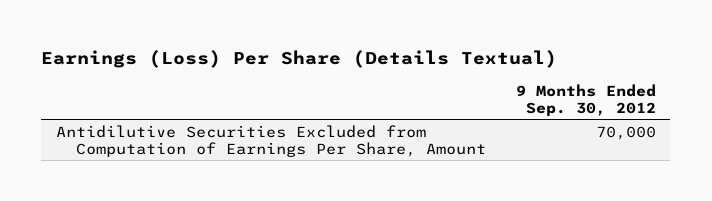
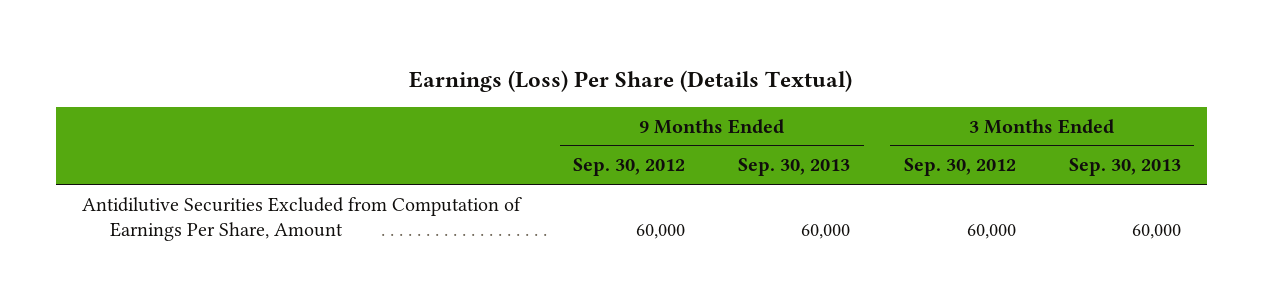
- | 9 Months Ended Sep. 30, 2012
+ | 9 Months Ended Sep. 30, 2012 | 9 Months Ended Sep. 30, 2013 | 3 Months Ended Sep. 30, 2012 | 3 Months Ended Sep. 30, 2013
- Antidilutive Securities Excluded from Computation of Earnings Per Share, Amount | 70,000
+ Antidilutive Securities Excluded from Computation of Earnings Per Share, Amount | 60,000 | 60,000 | 60,000 | 60,000

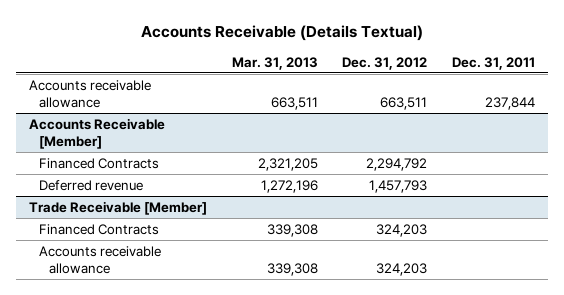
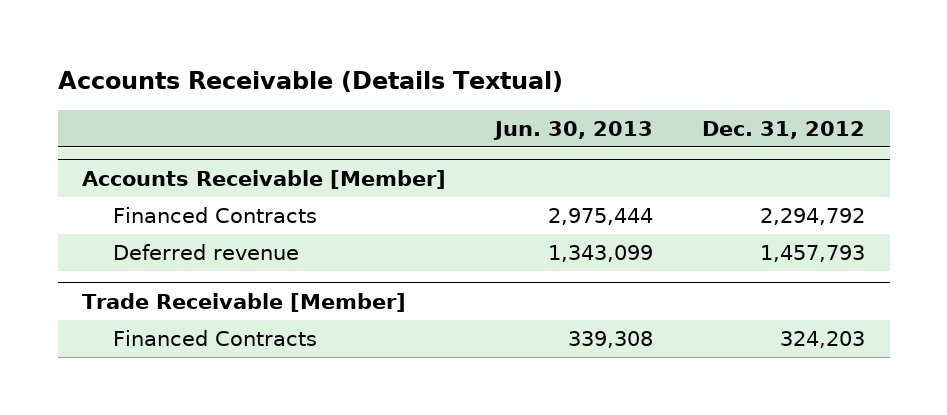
- | Mar. 31, 2013 | Dec. 31, 2012 | Dec. 31, 2011
+ | Jun. 30, 2013 | Dec. 31, 2012
- Accounts receivable allowance | 663,511 | 663,511 | 237,844
@ Trade Receivable [Member]
- Accounts receivable allowance | 339,308 | 324,203 |

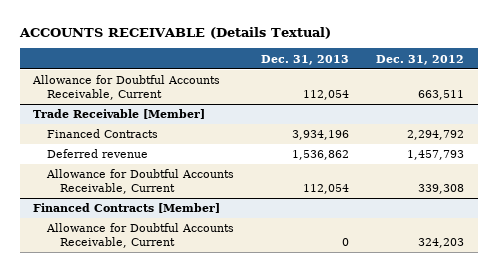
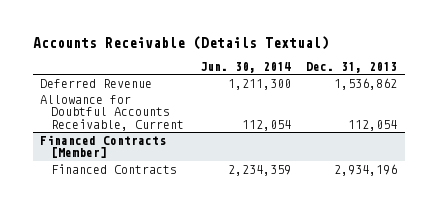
- ACCOUNTS RECEIVABLE (Details Textual)
+ Accounts Receivable (Details Textual)
- | Dec. 31, 2013 | Dec. 31, 2012
+ | Jun. 30, 2014 | Dec. 31, 2013
- Allowance for Doubtful Accounts Receivable, Current | 112,054 | 663,511
- Trade Receivable [Member]
- Financed Contracts | 3,934,196 | 2,294,792
- Deferred revenue | 1,536,862 | 1,457,793
+ Deferred Revenue | 1,211,300 | 1,536,862
@ Financed Contracts [Member]
- Allowance for Doubtful Accounts Receivable, Current | 0 | 324,203
+ Financed Contracts | 2,234,359 | 2,934,196

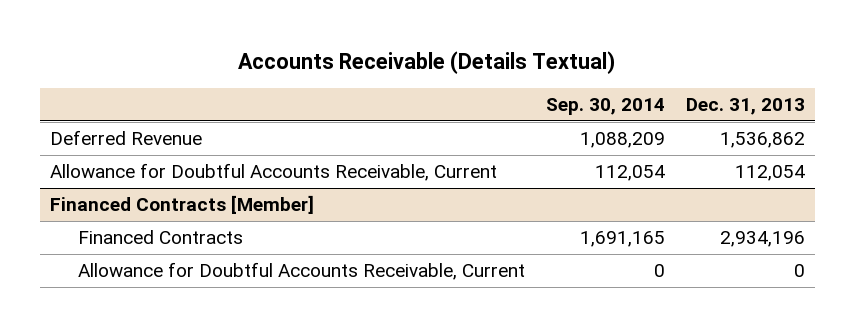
- | Jun. 30, 2014 | Dec. 31, 2013
+ | Sep. 30, 2014 | Dec. 31, 2013
@ Financed Contracts [Member]
+ Allowance for Doubtful Accounts Receivable, Current | 0 | 0

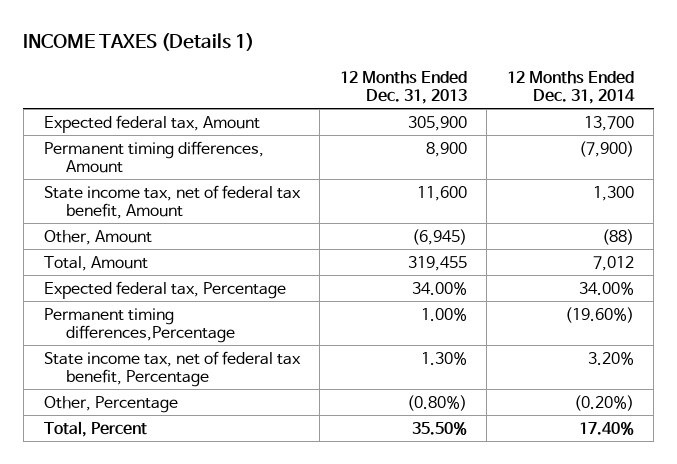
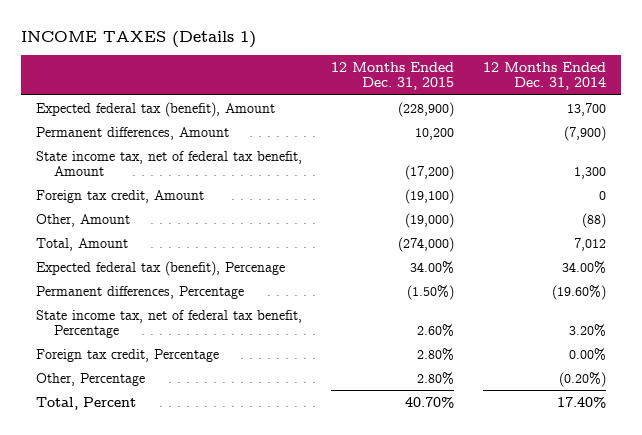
- | 12 Months Ended Dec. 31, 2013 | 12 Months Ended Dec. 31, 2014
+ | 12 Months Ended Dec. 31, 2015 | 12 Months Ended Dec. 31, 2014
- Expected federal tax, Amount | 305,900 | 13,700
- Permanent timing differences, Amount | 8,900 | (7,900)
+ Expected federal tax (benefit), Amount | (228,900) | 13,700
+ Permanent differences, Amount | 10,200 | (7,900)
+ Foreign tax credit, Amount | (19,100) | 0
- Expected federal tax, Percentage | 34.00% | 34.00%
- Permanent timing differences,Percentage | 1.00% | (19.60%)
+ Expected federal tax (benefit), Percenage | 34.00% | 34.00%
+ Permanent differences, Percentage | (1.50%) | (19.60%)
+ Foreign tax credit, Percentage | 2.80% | 0.00%

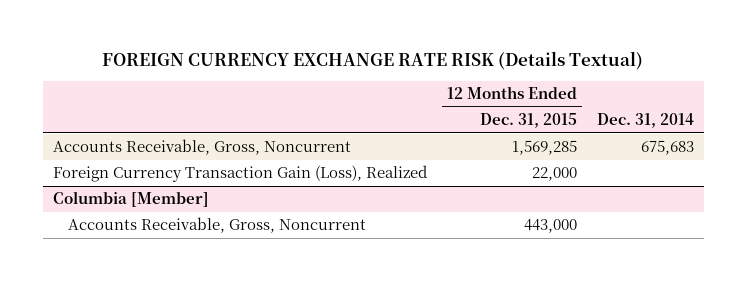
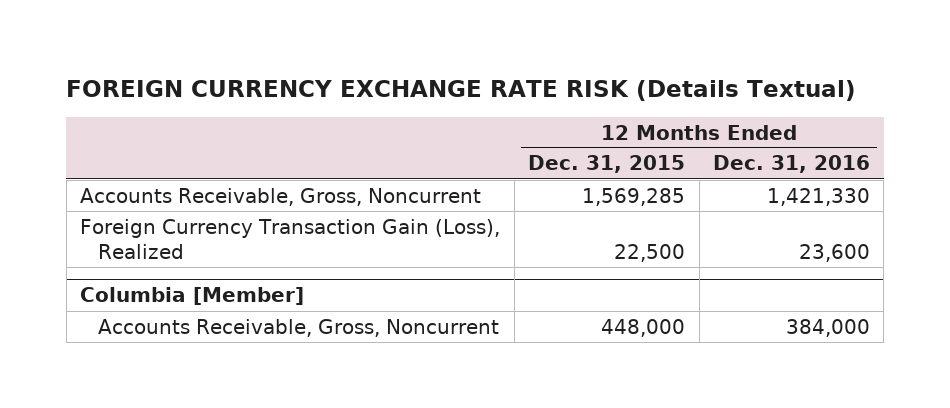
- | 12 Months Ended Dec. 31, 2015 | Dec. 31, 2014
+ | 12 Months Ended Dec. 31, 2015 | 12 Months Ended Dec. 31, 2016
- Foreign Currency Transaction Gain (Loss), Realized | 22,000 |
+ Foreign Currency Transaction Gain (Loss), Realized | 22,500 | 23,600
@ Columbia [Member]
- Accounts Receivable, Gross, Noncurrent | 443,000 |
+ Accounts Receivable, Gross, Noncurrent | 448,000 | 384,000

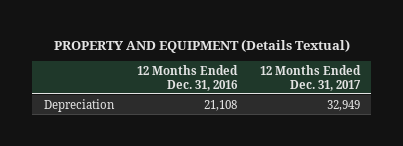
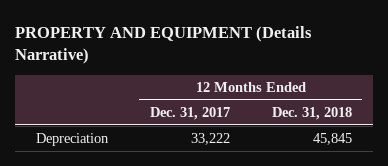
- PROPERTY AND EQUIPMENT (Details Textual)
+ PROPERTY AND EQUIPMENT (Details Narrative)
- | 12 Months Ended Dec. 31, 2016 | 12 Months Ended Dec. 31, 2017
+ | 12 Months Ended Dec. 31, 2017 | 12 Months Ended Dec. 31, 2018
- Depreciation | 21,108 | 32,949
+ Depreciation | 33,222 | 45,845

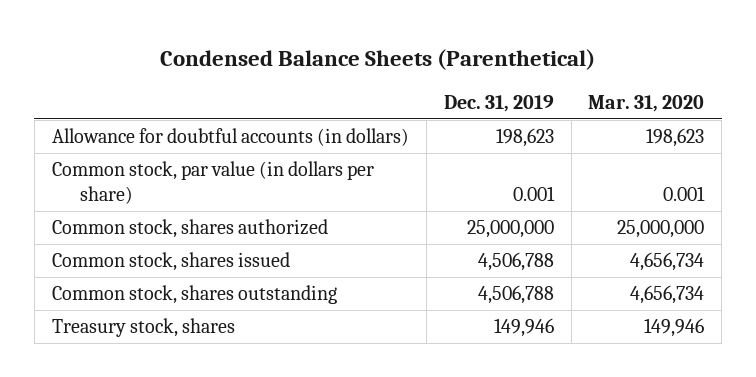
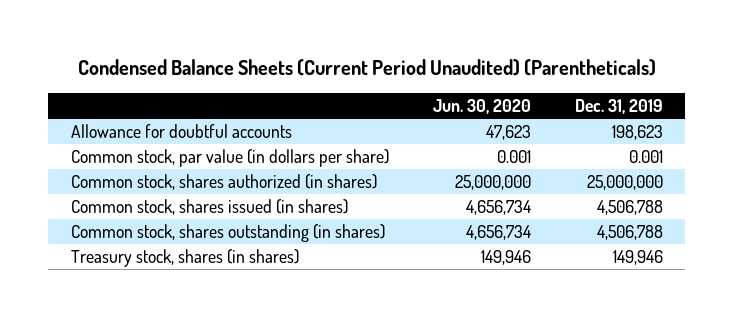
- Condensed Balance Sheets (Parenthetical)
+ Condensed Balance Sheets (Current Period Unaudited) (Parentheticals)
- | Dec. 31, 2019 | Mar. 31, 2020
+ | Jun. 30, 2020 | Dec. 31, 2019
- Allowance for doubtful accounts (in dollars) | 198,623 | 198,623
+ Allowance for doubtful accounts | 47,623 | 198,623
- Common stock, shares authorized | 25,000,000 | 25,000,000
- Common stock, shares issued | 4,506,788 | 4,656,734
- Common stock, shares outstanding | 4,506,788 | 4,656,734
- Treasury stock, shares | 149,946 | 149,946
+ Common stock, shares authorized (in shares) | 25,000,000 | 25,000,000
+ Common stock, shares issued (in shares) | 4,656,734 | 4,506,788
+ Common stock, shares outstanding (in shares) | 4,656,734 | 4,506,788
+ Treasury stock, shares (in shares) | 149,946 | 149,946

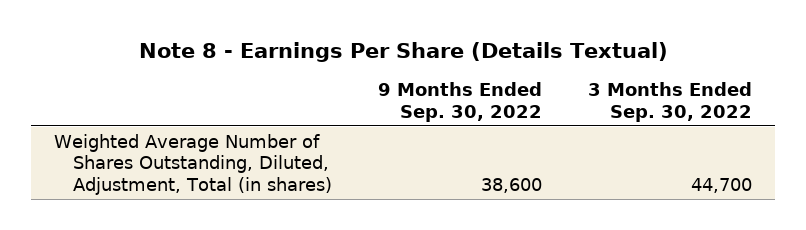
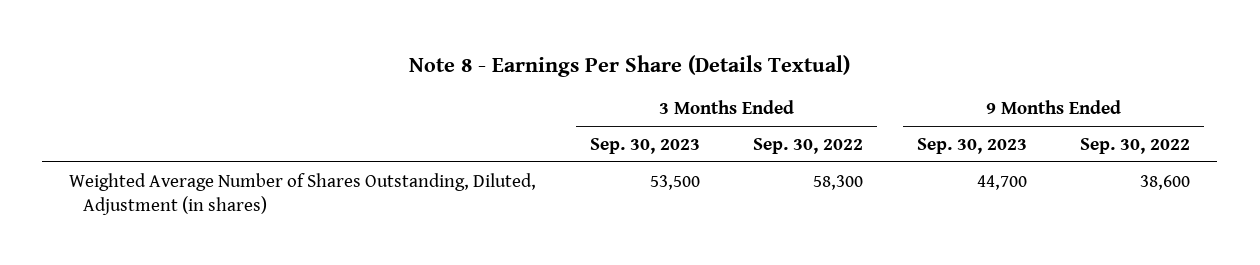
- | 9 Months Ended Sep. 30, 2022 | 3 Months Ended Sep. 30, 2022
+ | 3 Months Ended Sep. 30, 2023 | 3 Months Ended Sep. 30, 2022 | 9 Months Ended Sep. 30, 2023 | 9 Months Ended Sep. 30, 2022
- Weighted Average Number of Shares Outstanding, Diluted, Adjustment, Total (in shares) | 38,600 | 44,700
+ Weighted Average Number of Shares Outstanding, Diluted, Adjustment (in shares) | 53,500 | 58,300 | 44,700 | 38,600

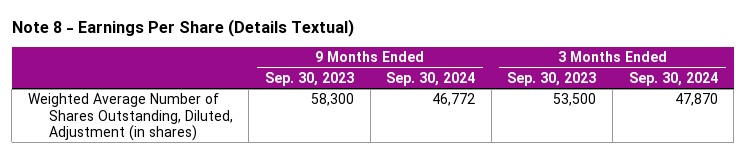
- | 3 Months Ended Sep. 30, 2023 | 3 Months Ended Sep. 30, 2022 | 9 Months Ended Sep. 30, 2023 | 9 Months Ended Sep. 30, 2022
+ | 9 Months Ended Sep. 30, 2023 | 9 Months Ended Sep. 30, 2024 | 3 Months Ended Sep. 30, 2023 | 3 Months Ended Sep. 30, 2024
- Weighted Average Number of Shares Outstanding, Diluted, Adjustment (in shares) | 53,500 | 58,300 | 44,700 | 38,600
+ Weighted Average Number of Shares Outstanding, Diluted, Adjustment (in shares) | 58,300 | 46,772 | 53,500 | 47,870

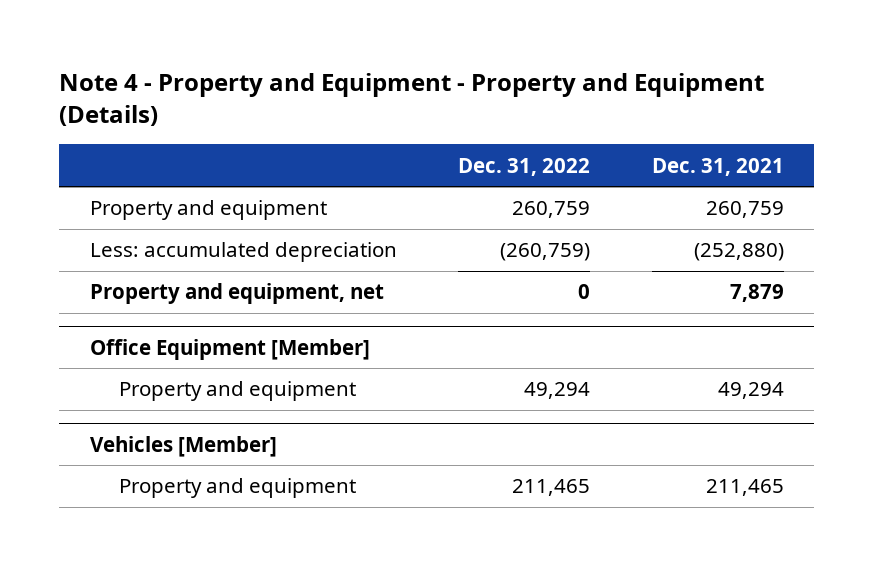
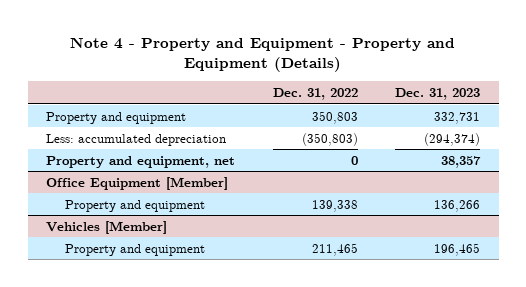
- | Dec. 31, 2022 | Dec. 31, 2021
+ | Dec. 31, 2022 | Dec. 31, 2023
- Property and equipment | 260,759 | 260,759
- Less: accumulated depreciation | (260,759) | (252,880)
+ Property and equipment | 350,803 | 332,731
+ Less: accumulated depreciation | (350,803) | (294,374)
@ Office Equipment [Member]
- Property and equipment | 49,294 | 49,294
+ Property and equipment | 139,338 | 136,266

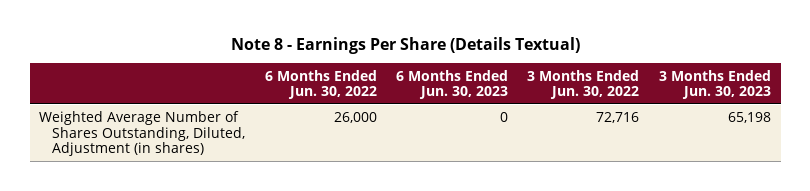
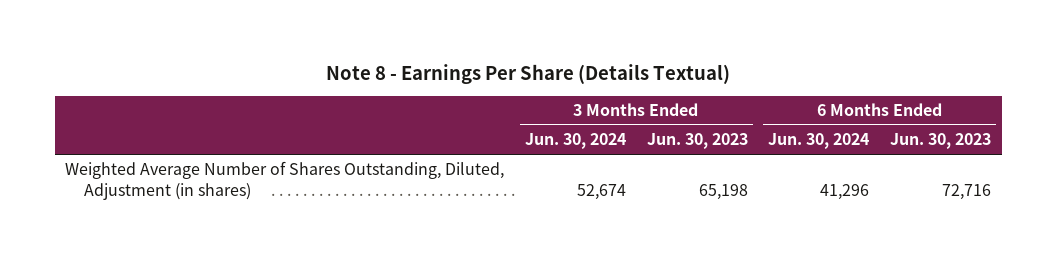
- | 6 Months Ended Jun. 30, 2022 | 6 Months Ended Jun. 30, 2023 | 3 Months Ended Jun. 30, 2022 | 3 Months Ended Jun. 30, 2023
+ | 3 Months Ended Jun. 30, 2024 | 3 Months Ended Jun. 30, 2023 | 6 Months Ended Jun. 30, 2024 | 6 Months Ended Jun. 30, 2023
- Weighted Average Number of Shares Outstanding, Diluted, Adjustment (in shares) | 26,000 | 0 | 72,716 | 65,198
+ Weighted Average Number of Shares Outstanding, Diluted, Adjustment (in shares) | 52,674 | 65,198 | 41,296 | 72,716

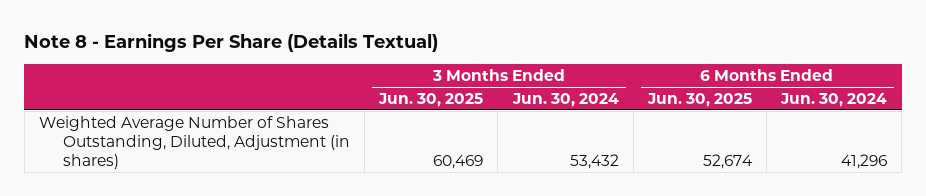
- | 3 Months Ended Jun. 30, 2024 | 3 Months Ended Jun. 30, 2023 | 6 Months Ended Jun. 30, 2024 | 6 Months Ended Jun. 30, 2023
+ | 3 Months Ended Jun. 30, 2025 | 3 Months Ended Jun. 30, 2024 | 6 Months Ended Jun. 30, 2025 | 6 Months Ended Jun. 30, 2024
- Weighted Average Number of Shares Outstanding, Diluted, Adjustment (in shares) | 52,674 | 65,198 | 41,296 | 72,716
+ Weighted Average Number of Shares Outstanding, Diluted, Adjustment (in shares) | 60,469 | 53,432 | 52,674 | 41,296

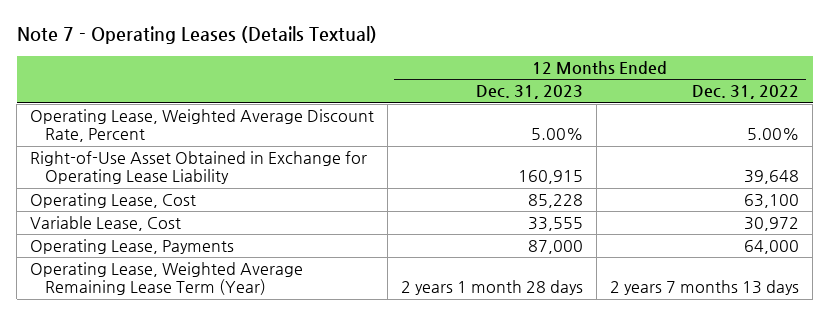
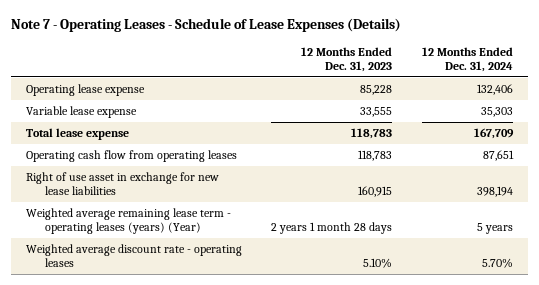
- Note 7 - Operating Leases (Details Textual)
+ Note 7 - Operating Leases - Schedule of Lease Expenses (Details)
- | 12 Months Ended Dec. 31, 2023 | 12 Months Ended Dec. 31, 2022
+ | 12 Months Ended Dec. 31, 2023 | 12 Months Ended Dec. 31, 2024
- Operating Lease, Weighted Average Discount Rate, Percent | 5.00% | 5.00%
- Right-of-Use Asset Obtained in Exchange for Operating Lease Liability | 160,915 | 39,648
- Operating Lease, Cost | 85,228 | 63,100
- Variable Lease, Cost | 33,555 | 30,972
- Operating Lease, Payments | 87,000 | 64,000
- Operating Lease, Weighted Average Remaining Lease Term (Year) | 2 years 1 month 28 days | 2 years 7 months 13 days
+ Operating lease expense | 85,228 | 132,406
+ Variable lease expense | 33,555 | 35,303
+ Total lease expense | 118,783 | 167,709
+ Operating cash flow from operating leases | 118,783 | 87,651
+ Right of use asset in exchange for new lease liabilities | 160,915 | 398,194
+ Weighted average remaining lease term - operating leases (years) (Year) | 2 years 1 month 28 days | 5 years
+ Weighted average discount rate - operating leases | 5.10% | 5.70%

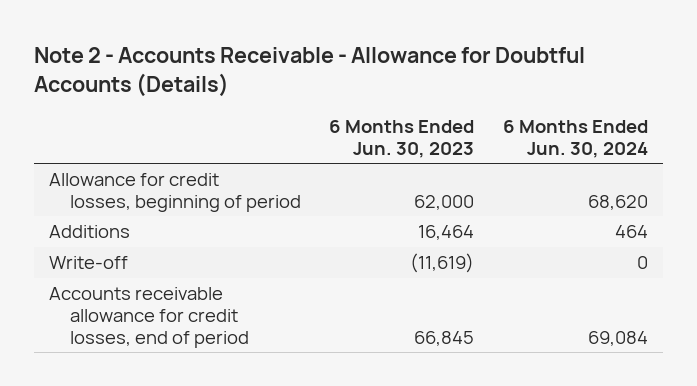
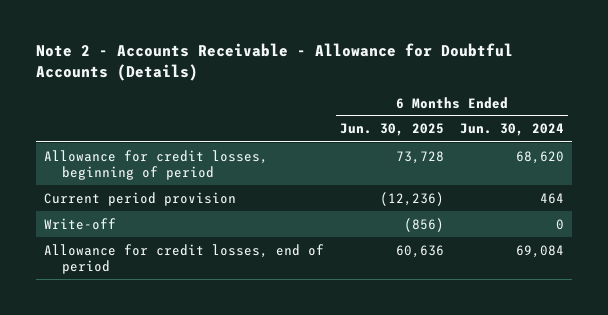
- | 6 Months Ended Jun. 30, 2023 | 6 Months Ended Jun. 30, 2024
+ | 6 Months Ended Jun. 30, 2025 | 6 Months Ended Jun. 30, 2024
- Additions | 16,464 | 464
+ Current period provision | (12,236) | 464
- Accounts receivable allowance for credit losses, end of period | 66,845 | 69,084
+ Allowance for credit losses, end of period | 60,636 | 69,084

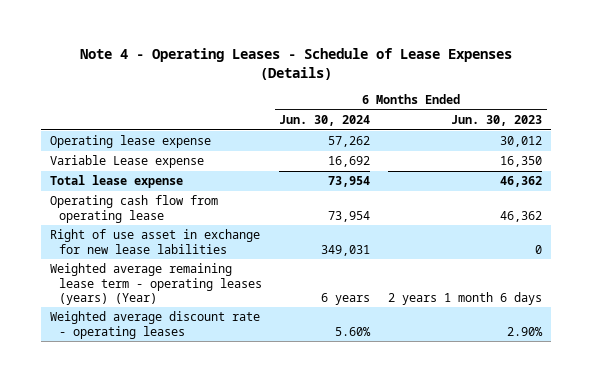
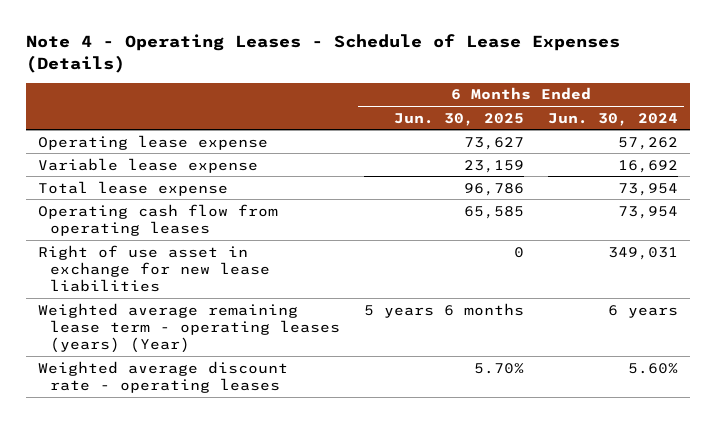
- | 6 Months Ended Jun. 30, 2024 | 6 Months Ended Jun. 30, 2023
+ | 6 Months Ended Jun. 30, 2025 | 6 Months Ended Jun. 30, 2024
- Variable Lease expense | 16,692 | 16,350
+ Variable lease expense | 23,159 | 16,692
- Operating cash flow from operating lease | 73,954 | 46,362
- Right of use asset in exchange for new lease labilities | 349,031 | 0
+ Operating cash flow from operating leases | 65,585 | 73,954
+ Right of use asset in exchange for new lease liabilities | 0 | 349,031

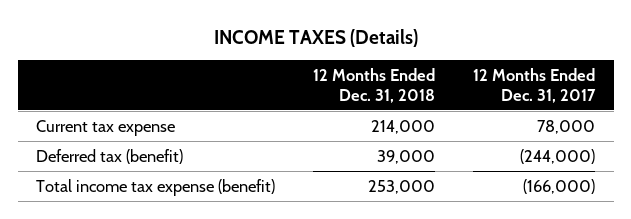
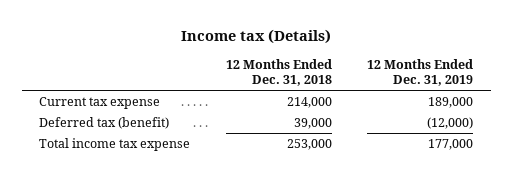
- INCOME TAXES (Details)
+ Income tax (Details)
- | 12 Months Ended Dec. 31, 2018 | 12 Months Ended Dec. 31, 2017
+ | 12 Months Ended Dec. 31, 2018 | 12 Months Ended Dec. 31, 2019
- Total income tax expense (benefit) | 253,000 | (166,000)
+ Total income tax expense | 253,000 | 177,000

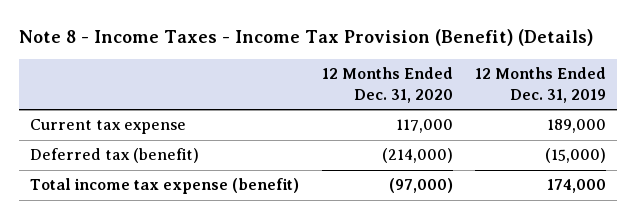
- Income tax (Details)
+ Note 8 - Income Taxes - Income Tax Provision (Benefit) (Details)
- | 12 Months Ended Dec. 31, 2018 | 12 Months Ended Dec. 31, 2019
+ | 12 Months Ended Dec. 31, 2020 | 12 Months Ended Dec. 31, 2019
- Deferred tax (benefit) | 39,000 | (12,000)
- Total income tax expense | 253,000 | 177,000
+ Deferred tax (benefit) | (214,000) | (15,000)
+ Total income tax expense (benefit) | (97,000) | 174,000

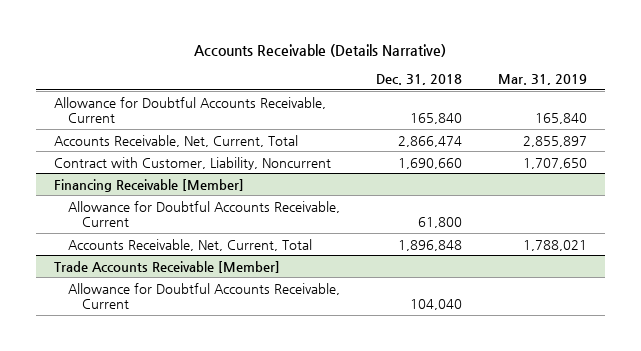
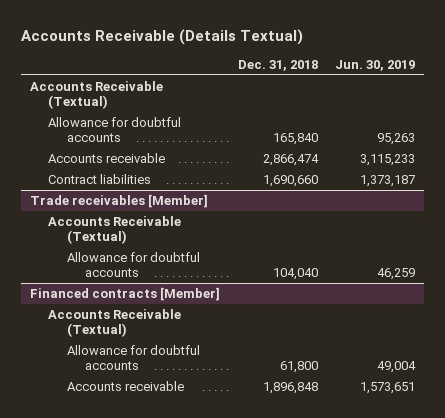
- Accounts Receivable (Details Narrative)
+ Accounts Receivable (Details Textual)
- | Dec. 31, 2018 | Mar. 31, 2019
+ | Dec. 31, 2018 | Jun. 30, 2019
- Allowance for Doubtful Accounts Receivable, Current | 165,840 | 165,840
- Accounts Receivable, Net, Current, Total | 2,866,474 | 2,855,897
- Contract with Customer, Liability, Noncurrent | 1,690,660 | 1,707,650
- Financing Receivable [Member]
- Allowance for Doubtful Accounts Receivable, Current | 61,800 |
- Accounts Receivable, Net, Current, Total | 1,896,848 | 1,788,021
- Trade Accounts Receivable [Member]
- Allowance for Doubtful Accounts Receivable, Current | 104,040 |
+ Accounts Receivable (Textual)
+ Allowance for doubtful accounts | 165,840 | 95,263
+ Accounts receivable | 2,866,474 | 3,115,233
+ Contract liabilities | 1,690,660 | 1,373,187
+ Trade receivables [Member]
+ Accounts Receivable (Textual)
+ Allowance for doubtful accounts | 104,040 | 46,259
+ Financed contracts [Member]
+ Accounts Receivable (Textual)
+ Allowance for doubtful accounts | 61,800 | 49,004
+ Accounts receivable | 1,896,848 | 1,573,651

